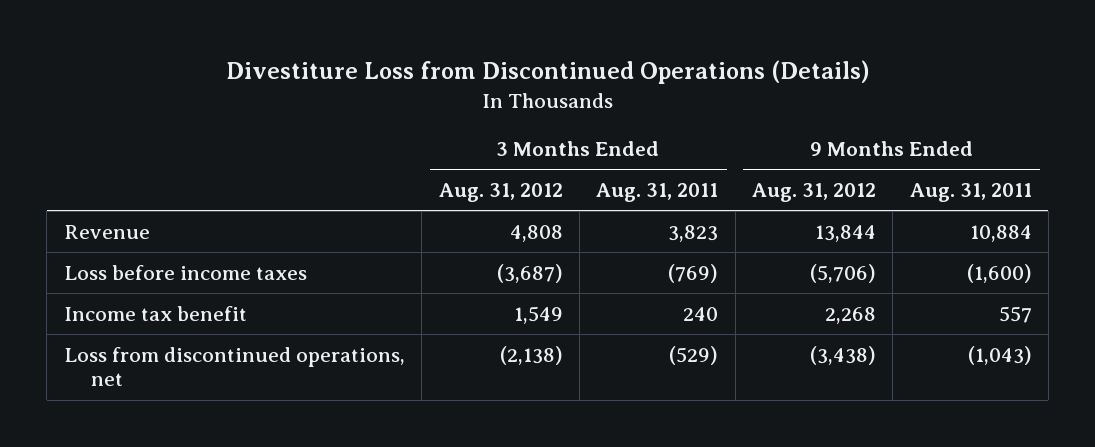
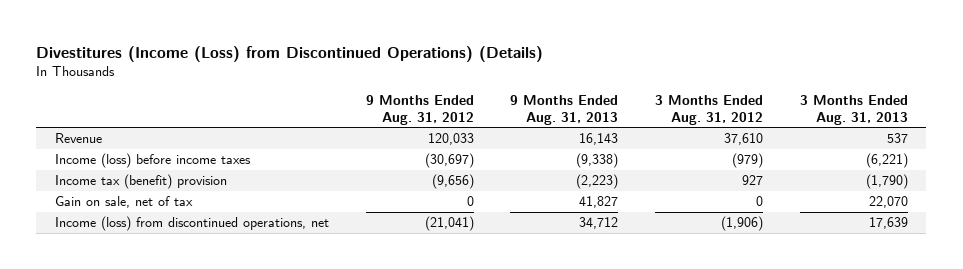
- Divestiture Loss from Discontinued Operations (Details)
+ Divestitures (Income (Loss) from Discontinued Operations) (Details)
- | 3 Months Ended Aug. 31, 2012 | 3 Months Ended Aug. 31, 2011 | 9 Months Ended Aug. 31, 2012 | 9 Months Ended Aug. 31, 2011
+ | 9 Months Ended Aug. 31, 2012 | 9 Months Ended Aug. 31, 2013 | 3 Months Ended Aug. 31, 2012 | 3 Months Ended Aug. 31, 2013
- Revenue | 4,808 | 3,823 | 13,844 | 10,884
- Loss before income taxes | (3,687) | (769) | (5,706) | (1,600)
- Income tax benefit | 1,549 | 240 | 2,268 | 557
- Loss from discontinued operations, net | (2,138) | (529) | (3,438) | (1,043)
+ Revenue | 120,033 | 16,143 | 37,610 | 537
+ Income (loss) before income taxes | (30,697) | (9,338) | (979) | (6,221)
+ Income tax (benefit) provision | (9,656) | (2,223) | 927 | (1,790)
+ Gain on sale, net of tax | 0 | 41,827 | 0 | 22,070
+ Income (loss) from discontinued operations, net | (21,041) | 34,712 | (1,906) | 17,639

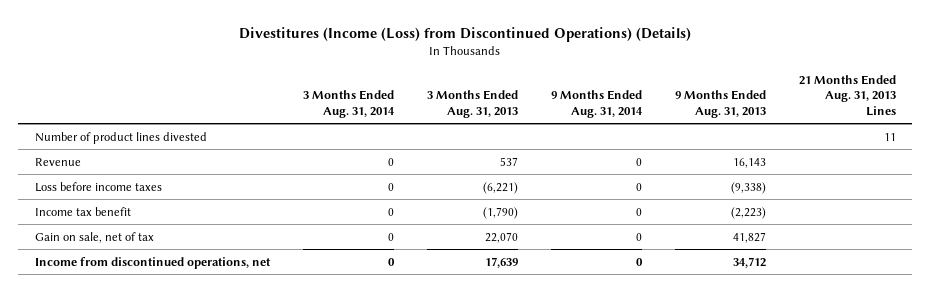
- | 9 Months Ended Aug. 31, 2012 | 9 Months Ended Aug. 31, 2013 | 3 Months Ended Aug. 31, 2012 | 3 Months Ended Aug. 31, 2013
+ | 3 Months Ended Aug. 31, 2014 | 3 Months Ended Aug. 31, 2013 | 9 Months Ended Aug. 31, 2014 | 9 Months Ended Aug. 31, 2013 | 21 Months Ended Aug. 31, 2013 Lines
+ Number of product lines divested | | | | | 11
- Income (loss) before income taxes | (30,697) | (9,338) | (979) | (6,221)
- Income tax (benefit) provision | (9,656) | (2,223) | 927 | (1,790)
+ Loss before income taxes | 0 | (6,221) | 0 | (9,338) |
+ Income tax benefit | 0 | (1,790) | 0 | (2,223) |
- Income (loss) from discontinued operations, net | (21,041) | 34,712 | (1,906) | 17,639
+ Income from discontinued operations, net | 0 | 17,639 | 0 | 34,712 |

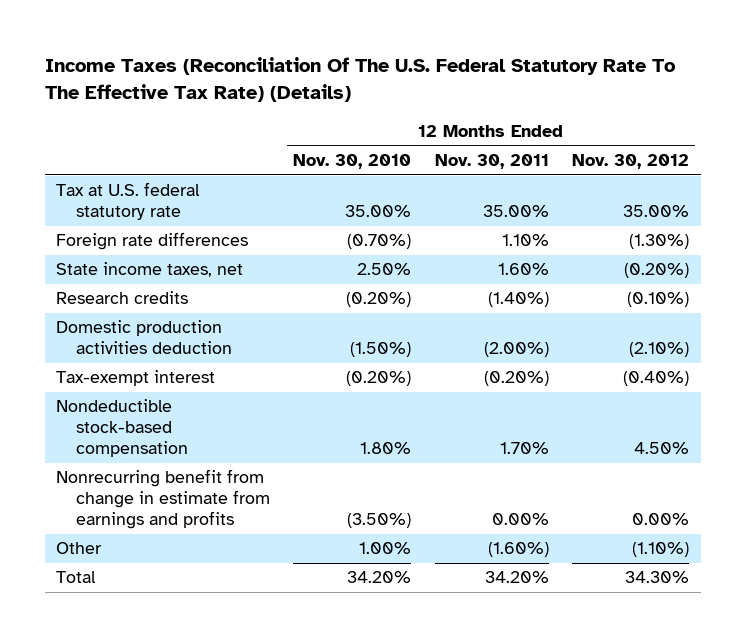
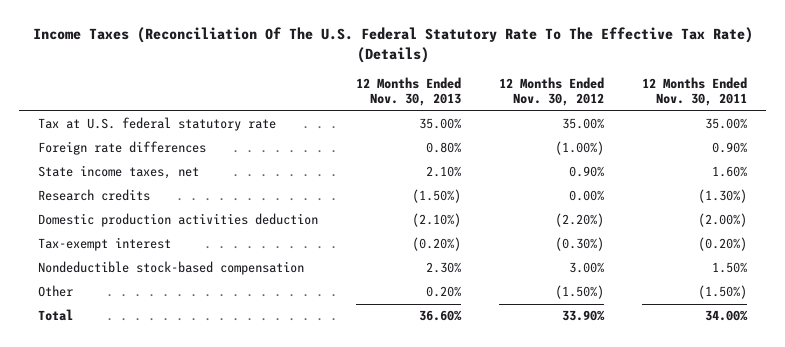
- | 12 Months Ended Nov. 30, 2010 | 12 Months Ended Nov. 30, 2011 | 12 Months Ended Nov. 30, 2012
+ | 12 Months Ended Nov. 30, 2013 | 12 Months Ended Nov. 30, 2012 | 12 Months Ended Nov. 30, 2011
- Foreign rate differences | (0.70%) | 1.10% | (1.30%)
- State income taxes, net | 2.50% | 1.60% | (0.20%)
- Research credits | (0.20%) | (1.40%) | (0.10%)
- Domestic production activities deduction | (1.50%) | (2.00%) | (2.10%)
- Tax-exempt interest | (0.20%) | (0.20%) | (0.40%)
- Nondeductible stock-based compensation | 1.80% | 1.70% | 4.50%
- Nonrecurring benefit from change in estimate from earnings and profits | (3.50%) | 0.00% | 0.00%
- Other | 1.00% | (1.60%) | (1.10%)
- Total | 34.20% | 34.20% | 34.30%
+ Foreign rate differences | 0.80% | (1.00%) | 0.90%
+ State income taxes, net | 2.10% | 0.90% | 1.60%
+ Research credits | (1.50%) | 0.00% | (1.30%)
+ Domestic production activities deduction | (2.10%) | (2.20%) | (2.00%)
+ Tax-exempt interest | (0.20%) | (0.30%) | (0.20%)
+ Nondeductible stock-based compensation | 2.30% | 3.00% | 1.50%
+ Other | 0.20% | (1.50%) | (1.50%)
+ Total | 36.60% | 33.90% | 34.00%

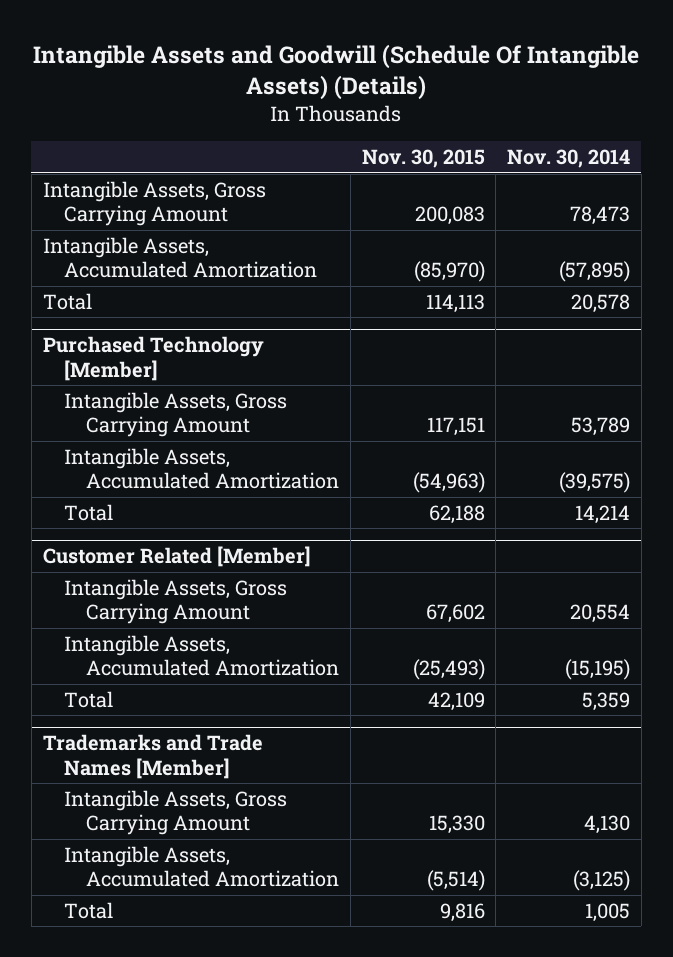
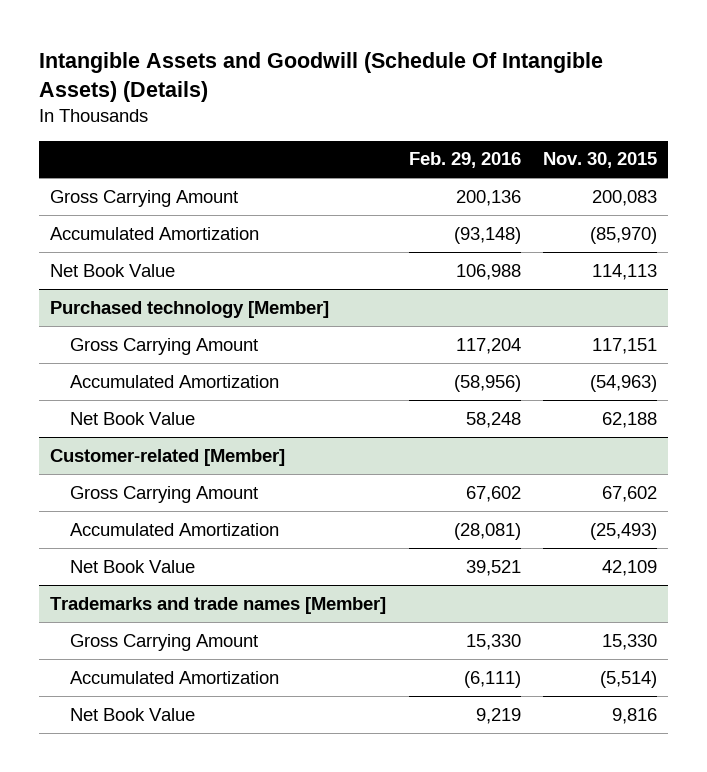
- | Nov. 30, 2015 | Nov. 30, 2014
+ | Feb. 29, 2016 | Nov. 30, 2015
- Intangible Assets, Gross Carrying Amount | 200,083 | 78,473
- Intangible Assets, Accumulated Amortization | (85,970) | (57,895)
- Total | 114,113 | 20,578
- Purchased Technology [Member]
- Intangible Assets, Gross Carrying Amount | 117,151 | 53,789
- Intangible Assets, Accumulated Amortization | (54,963) | (39,575)
- Total | 62,188 | 14,214
- Customer Related [Member]
- Intangible Assets, Gross Carrying Amount | 67,602 | 20,554
- Intangible Assets, Accumulated Amortization | (25,493) | (15,195)
- Total | 42,109 | 5,359
- Trademarks and Trade Names [Member]
- Intangible Assets, Gross Carrying Amount | 15,330 | 4,130
- Intangible Assets, Accumulated Amortization | (5,514) | (3,125)
- Total | 9,816 | 1,005
+ Gross Carrying Amount | 200,136 | 200,083
+ Accumulated Amortization | (93,148) | (85,970)
+ Net Book Value | 106,988 | 114,113
+ Purchased technology [Member]
+ Gross Carrying Amount | 117,204 | 117,151
+ Accumulated Amortization | (58,956) | (54,963)
+ Net Book Value | 58,248 | 62,188
+ Customer-related [Member]
+ Gross Carrying Amount | 67,602 | 67,602
+ Accumulated Amortization | (28,081) | (25,493)
+ Net Book Value | 39,521 | 42,109
+ Trademarks and trade names [Member]
+ Gross Carrying Amount | 15,330 | 15,330
+ Accumulated Amortization | (6,111) | (5,514)
+ Net Book Value | 9,219 | 9,816

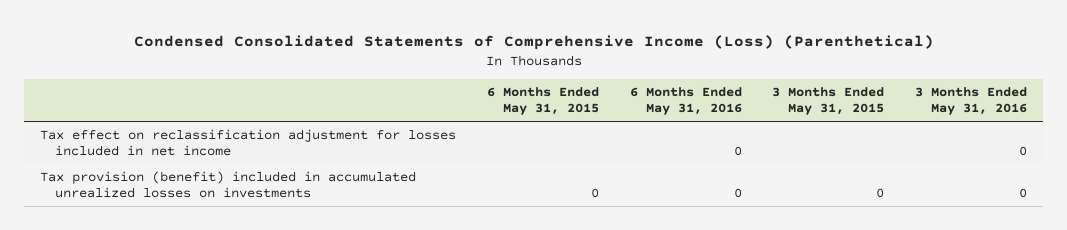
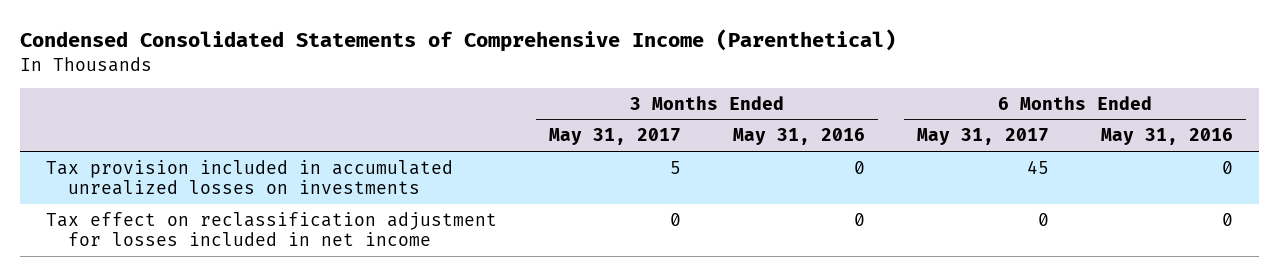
- Condensed Consolidated Statements of Comprehensive Income (Loss) (Parenthetical)
+ Condensed Consolidated Statements of Comprehensive Income (Parenthetical)
- | 6 Months Ended May 31, 2015 | 6 Months Ended May 31, 2016 | 3 Months Ended May 31, 2015 | 3 Months Ended May 31, 2016
+ | 3 Months Ended May 31, 2017 | 3 Months Ended May 31, 2016 | 6 Months Ended May 31, 2017 | 6 Months Ended May 31, 2016
+ Tax provision included in accumulated unrealized losses on investments | 5 | 0 | 45 | 0
- Tax provision (benefit) included in accumulated unrealized losses on investments | 0 | 0 | 0 | 0

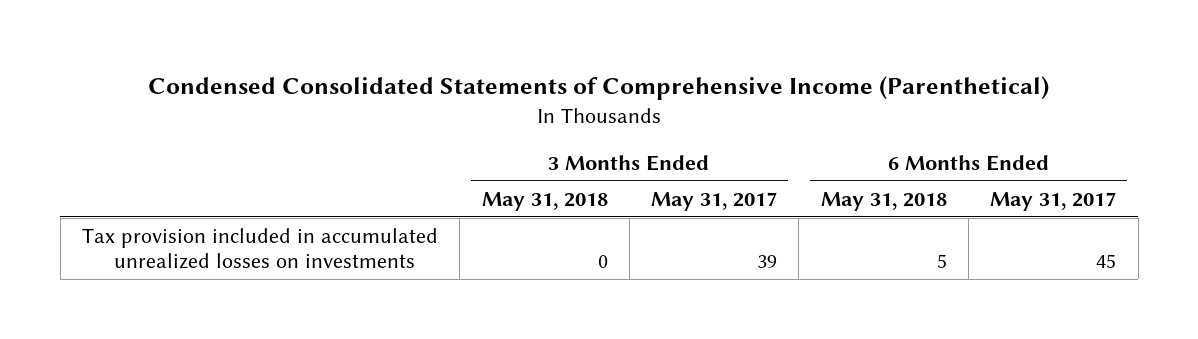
- | 3 Months Ended May 31, 2017 | 3 Months Ended May 31, 2016 | 6 Months Ended May 31, 2017 | 6 Months Ended May 31, 2016
+ | 3 Months Ended May 31, 2018 | 3 Months Ended May 31, 2017 | 6 Months Ended May 31, 2018 | 6 Months Ended May 31, 2017
- Tax provision included in accumulated unrealized losses on investments | 5 | 0 | 45 | 0
- Tax effect on reclassification adjustment for losses included in net income | 0 | 0 | 0 | 0
+ Tax provision included in accumulated unrealized losses on investments | 0 | 39 | 5 | 45

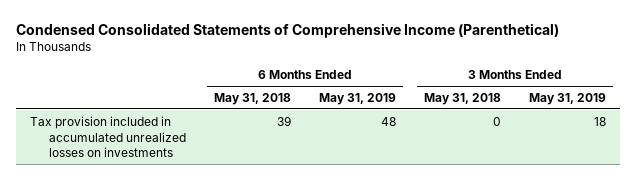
- | 3 Months Ended May 31, 2018 | 3 Months Ended May 31, 2017 | 6 Months Ended May 31, 2018 | 6 Months Ended May 31, 2017
+ | 6 Months Ended May 31, 2018 | 6 Months Ended May 31, 2019 | 3 Months Ended May 31, 2018 | 3 Months Ended May 31, 2019
- Tax provision included in accumulated unrealized losses on investments | 0 | 39 | 5 | 45
+ Tax provision included in accumulated unrealized losses on investments | 39 | 48 | 0 | 18

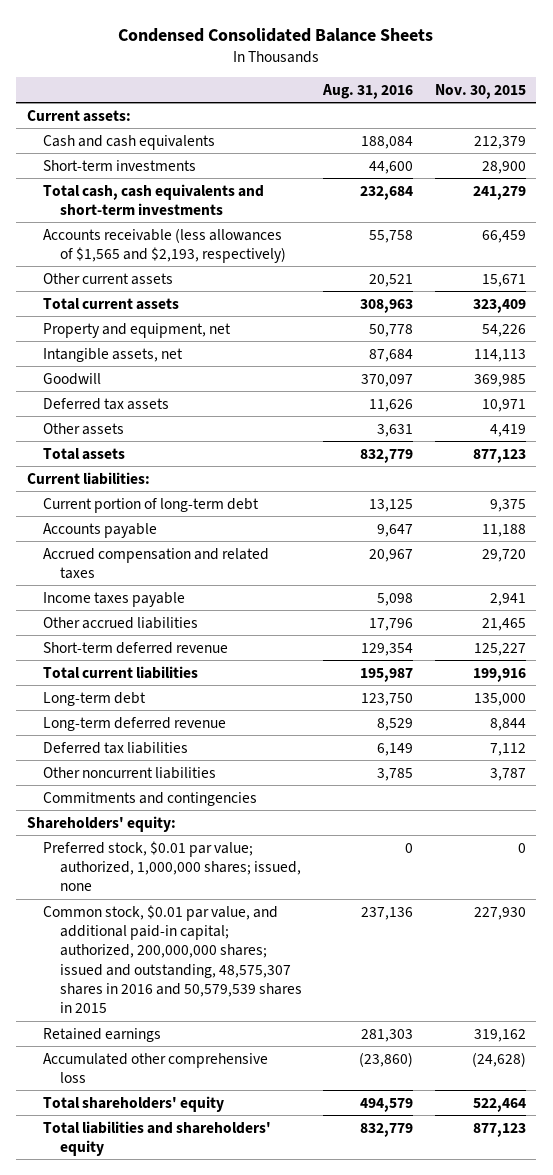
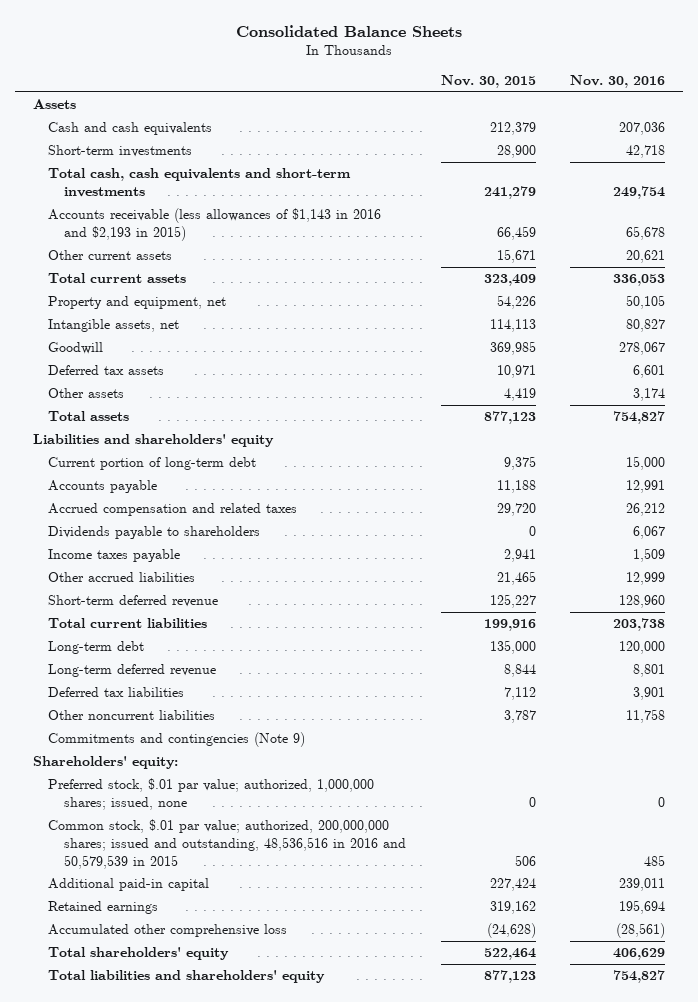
- Condensed Consolidated Balance Sheets
+ Consolidated Balance Sheets
- | Aug. 31, 2016 | Nov. 30, 2015
+ | Nov. 30, 2015 | Nov. 30, 2016
- Current assets:
+ Assets
- Accounts receivable (less allowances of $1,565 and $2,193, respectively) | 55,758 | 66,459
+ Accounts receivable (less allowances of $1,143 in 2016 and $2,193 in 2015) | 66,459 | 65,678
- Current liabilities:
+ Liabilities and shareholders' equity
+ Dividends payable to shareholders | 0 | 6,067
- Commitments and contingencies
+ Commitments and contingencies (Note 9)
- Preferred stock, $0.01 par value; authorized, 1,000,000 shares; issued, none | 0 | 0
- Common stock, $0.01 par value, and additional paid-in capital; authorized, 200,000,000 shares; issued and outstanding, 48,575,307 shares in 2016 and 50,579,539 shares in 2015 | 237,136 | 227,930
+ Preferred stock, $.01 par value; authorized, 1,000,000 shares; issued, none | 0 | 0
+ Common stock, $.01 par value; authorized, 200,000,000 shares; issued and outstanding, 48,536,516 in 2016 and 50,579,539 in 2015 | 506 | 485
+ Additional paid-in capital | 227,424 | 239,011

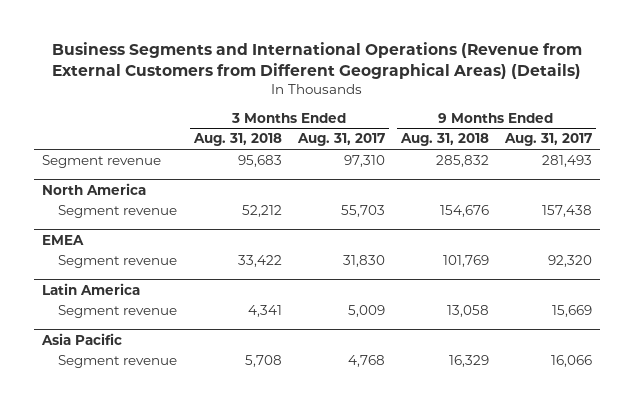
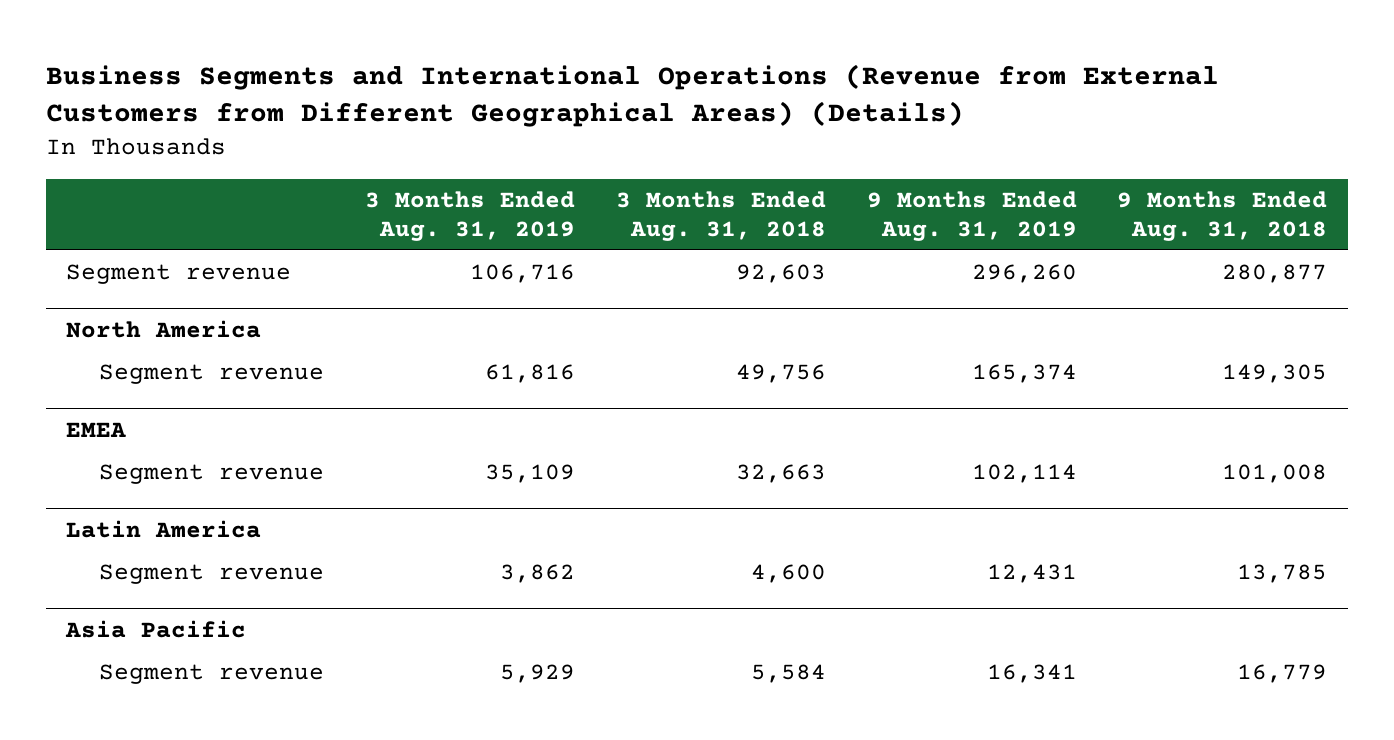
- | 3 Months Ended Aug. 31, 2018 | 3 Months Ended Aug. 31, 2017 | 9 Months Ended Aug. 31, 2018 | 9 Months Ended Aug. 31, 2017
+ | 3 Months Ended Aug. 31, 2019 | 3 Months Ended Aug. 31, 2018 | 9 Months Ended Aug. 31, 2019 | 9 Months Ended Aug. 31, 2018
- Segment revenue | 95,683 | 97,310 | 285,832 | 281,493
+ Segment revenue | 106,716 | 92,603 | 296,260 | 280,877
@ North America
- Segment revenue | 52,212 | 55,703 | 154,676 | 157,438
+ Segment revenue | 61,816 | 49,756 | 165,374 | 149,305
@ EMEA
- Segment revenue | 33,422 | 31,830 | 101,769 | 92,320
+ Segment revenue | 35,109 | 32,663 | 102,114 | 101,008
@ Latin America
- Segment revenue | 4,341 | 5,009 | 13,058 | 15,669
+ Segment revenue | 3,862 | 4,600 | 12,431 | 13,785
@ Asia Pacific
- Segment revenue | 5,708 | 4,768 | 16,329 | 16,066
+ Segment revenue | 5,929 | 5,584 | 16,341 | 16,779

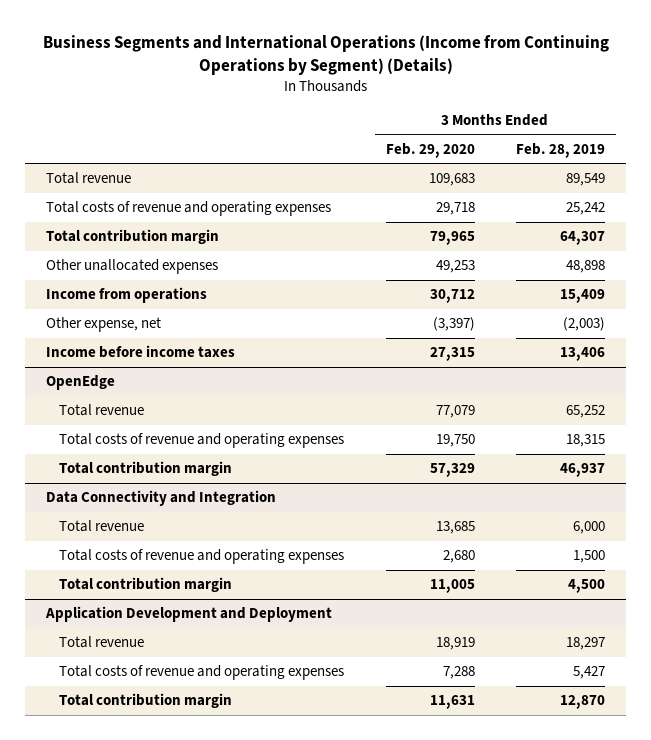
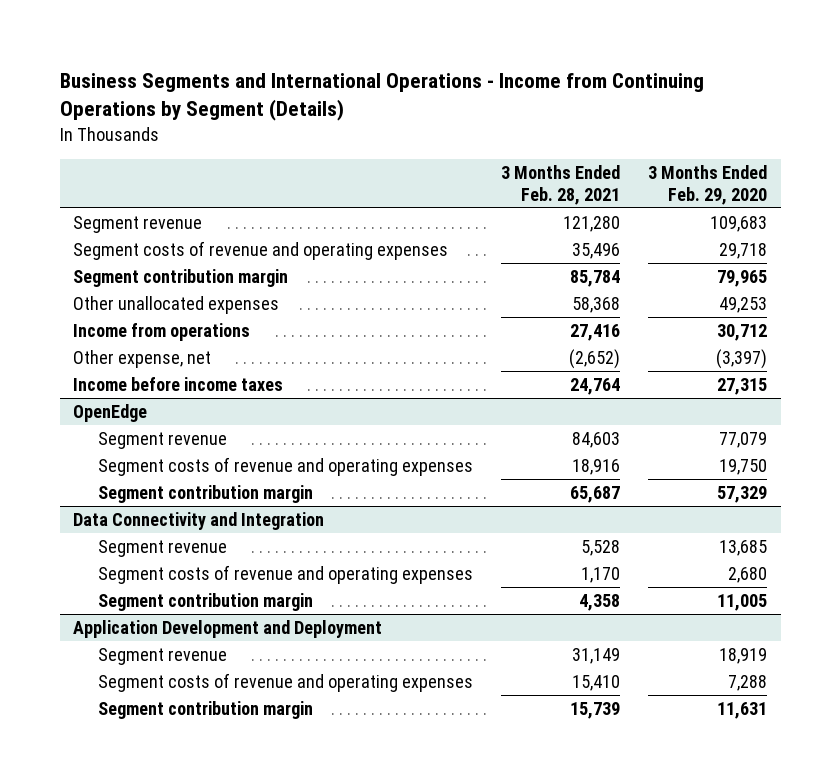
- Business Segments and International Operations (Income from Continuing Operations by Segment) (Details)
+ Business Segments and International Operations - Income from Continuing Operations by Segment (Details)
- | 3 Months Ended Feb. 29, 2020 | 3 Months Ended Feb. 28, 2019
+ | 3 Months Ended Feb. 28, 2021 | 3 Months Ended Feb. 29, 2020
- Total revenue | 109,683 | 89,549
- Total costs of revenue and operating expenses | 29,718 | 25,242
- Total contribution margin | 79,965 | 64,307
+ Segment revenue | 121,280 | 109,683
+ Segment costs of revenue and operating expenses | 35,496 | 29,718
+ Segment contribution margin | 85,784 | 79,965
@ OpenEdge
- Total revenue | 77,079 | 65,252
- Total costs of revenue and operating expenses | 19,750 | 18,315
- Total contribution margin | 57,329 | 46,937
+ Segment revenue | 84,603 | 77,079
+ Segment costs of revenue and operating expenses | 18,916 | 19,750
+ Segment contribution margin | 65,687 | 57,329
@ Data Connectivity and Integration
- Total revenue | 13,685 | 6,000
- Total costs of revenue and operating expenses | 2,680 | 1,500
- Total contribution margin | 11,005 | 4,500
+ Segment revenue | 5,528 | 13,685
+ Segment costs of revenue and operating expenses | 1,170 | 2,680
+ Segment contribution margin | 4,358 | 11,005
@ Application Development and Deployment
- Total revenue | 18,919 | 18,297
- Total costs of revenue and operating expenses | 7,288 | 5,427
- Total contribution margin | 11,631 | 12,870
+ Segment revenue | 31,149 | 18,919
+ Segment costs of revenue and operating expenses | 15,410 | 7,288
+ Segment contribution margin | 15,739 | 11,631

